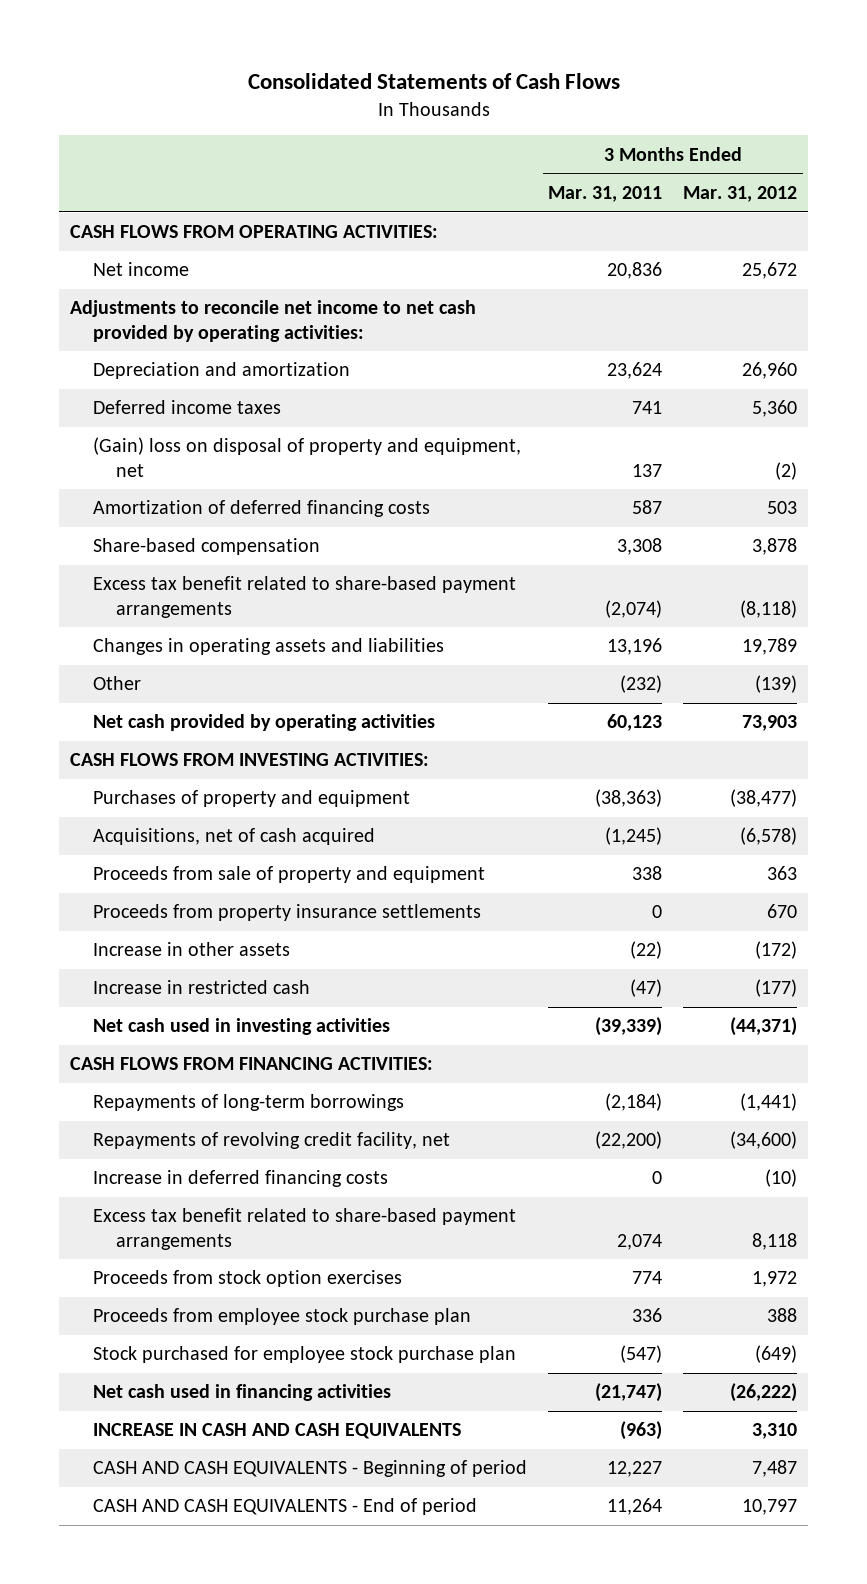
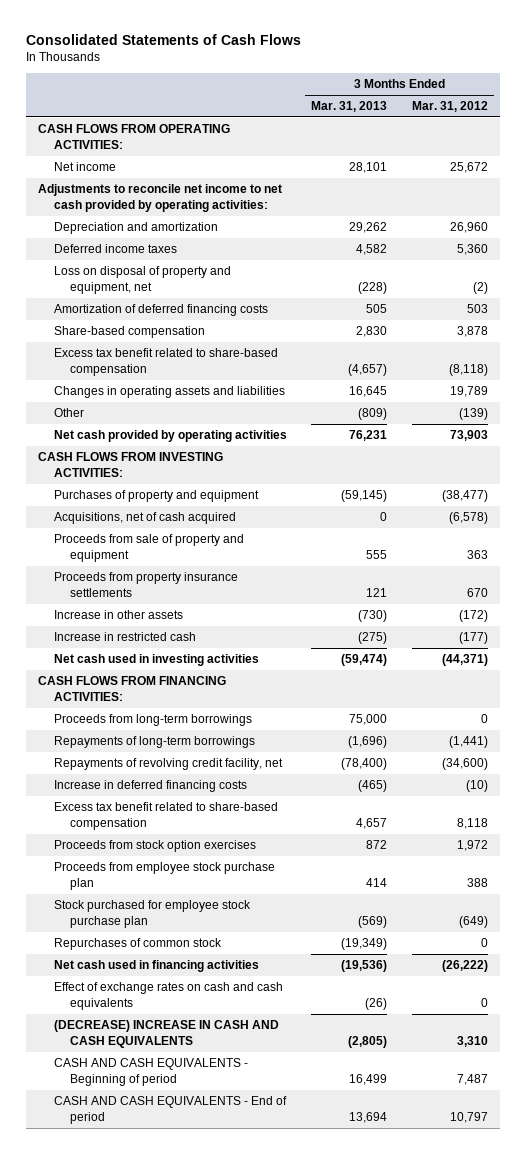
- | 3 Months Ended Mar. 31, 2011 | 3 Months Ended Mar. 31, 2012
+ | 3 Months Ended Mar. 31, 2013 | 3 Months Ended Mar. 31, 2012
- (Gain) loss on disposal of property and equipment, net | 137 | (2)
+ Loss on disposal of property and equipment, net | (228) | (2)
- Excess tax benefit related to share-based payment arrangements | (2,074) | (8,118)
+ Excess tax benefit related to share-based compensation | (4,657) | (8,118)
+ Proceeds from long-term borrowings | 75,000 | 0
- Excess tax benefit related to share-based payment arrangements | 2,074 | 8,118
+ Excess tax benefit related to share-based compensation | 4,657 | 8,118
+ Repurchases of common stock | (19,349) | 0
- INCREASE IN CASH AND CASH EQUIVALENTS | (963) | 3,310
+ Effect of exchange rates on cash and cash equivalents | (26) | 0
+ (DECREASE) INCREASE IN CASH AND CASH EQUIVALENTS | (2,805) | 3,310

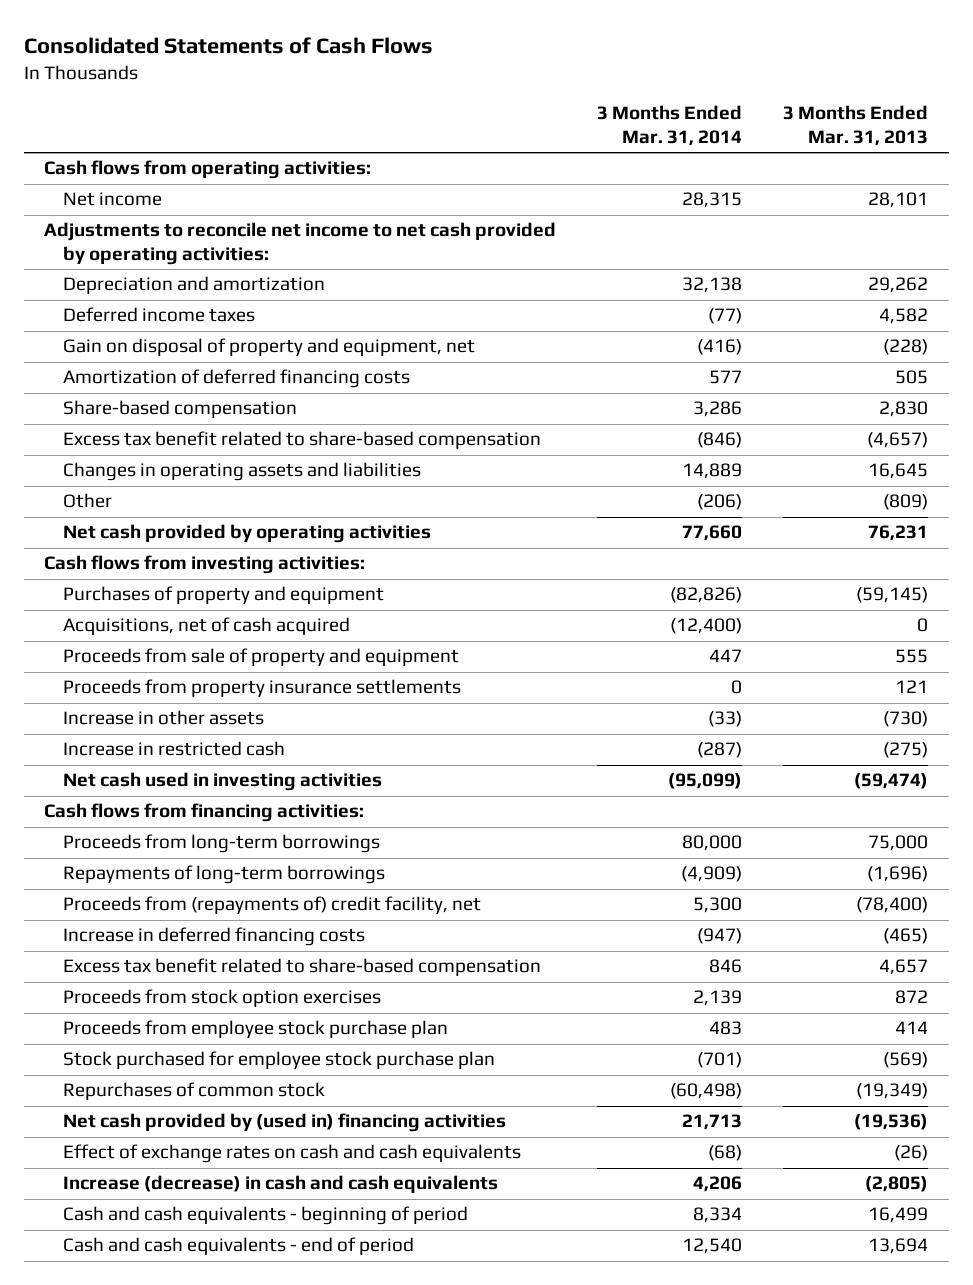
- | 3 Months Ended Mar. 31, 2013 | 3 Months Ended Mar. 31, 2012
+ | 3 Months Ended Mar. 31, 2014 | 3 Months Ended Mar. 31, 2013
- CASH FLOWS FROM OPERATING ACTIVITIES:
+ Cash flows from operating activities:
- Loss on disposal of property and equipment, net | (228) | (2)
+ Gain on disposal of property and equipment, net | (416) | (228)
- CASH FLOWS FROM INVESTING ACTIVITIES:
+ Cash flows from investing activities:
- CASH FLOWS FROM FINANCING ACTIVITIES:
+ Cash flows from financing activities:
- Repayments of revolving credit facility, net | (78,400) | (34,600)
+ Proceeds from (repayments of) credit facility, net | 5,300 | (78,400)
- Net cash used in financing activities | (19,536) | (26,222)
+ Net cash provided by (used in) financing activities | 21,713 | (19,536)
- (DECREASE) INCREASE IN CASH AND CASH EQUIVALENTS | (2,805) | 3,310
- CASH AND CASH EQUIVALENTS - Beginning of period | 16,499 | 7,487
- CASH AND CASH EQUIVALENTS - End of period | 13,694 | 10,797
+ Increase (decrease) in cash and cash equivalents | 4,206 | (2,805)
+ Cash and cash equivalents - beginning of period | 8,334 | 16,499
+ Cash and cash equivalents - end of period | 12,540 | 13,694

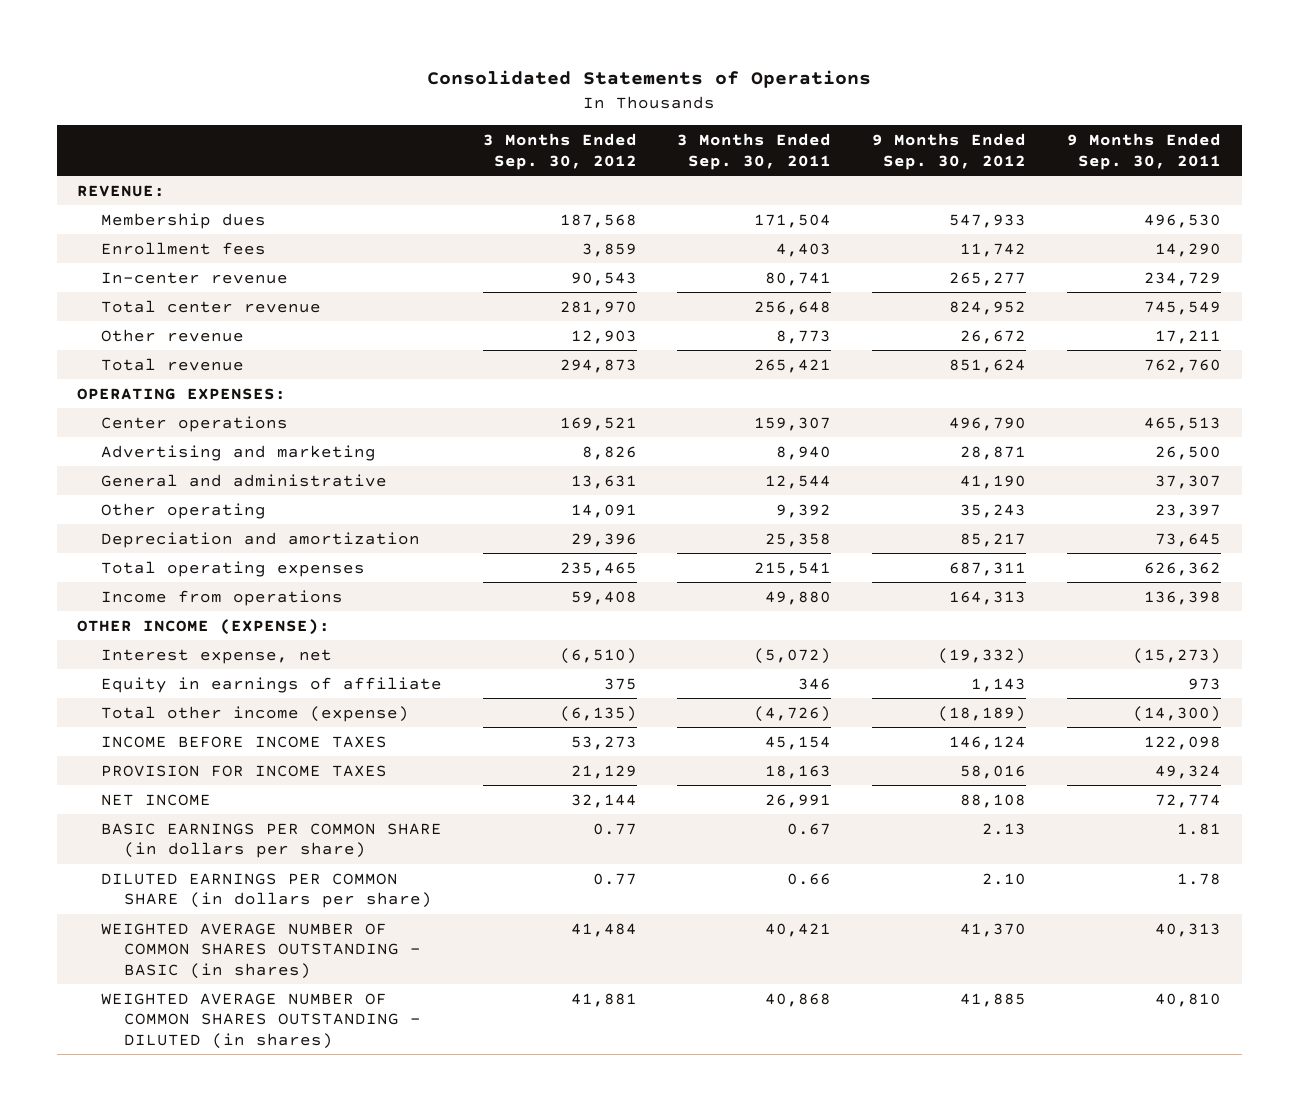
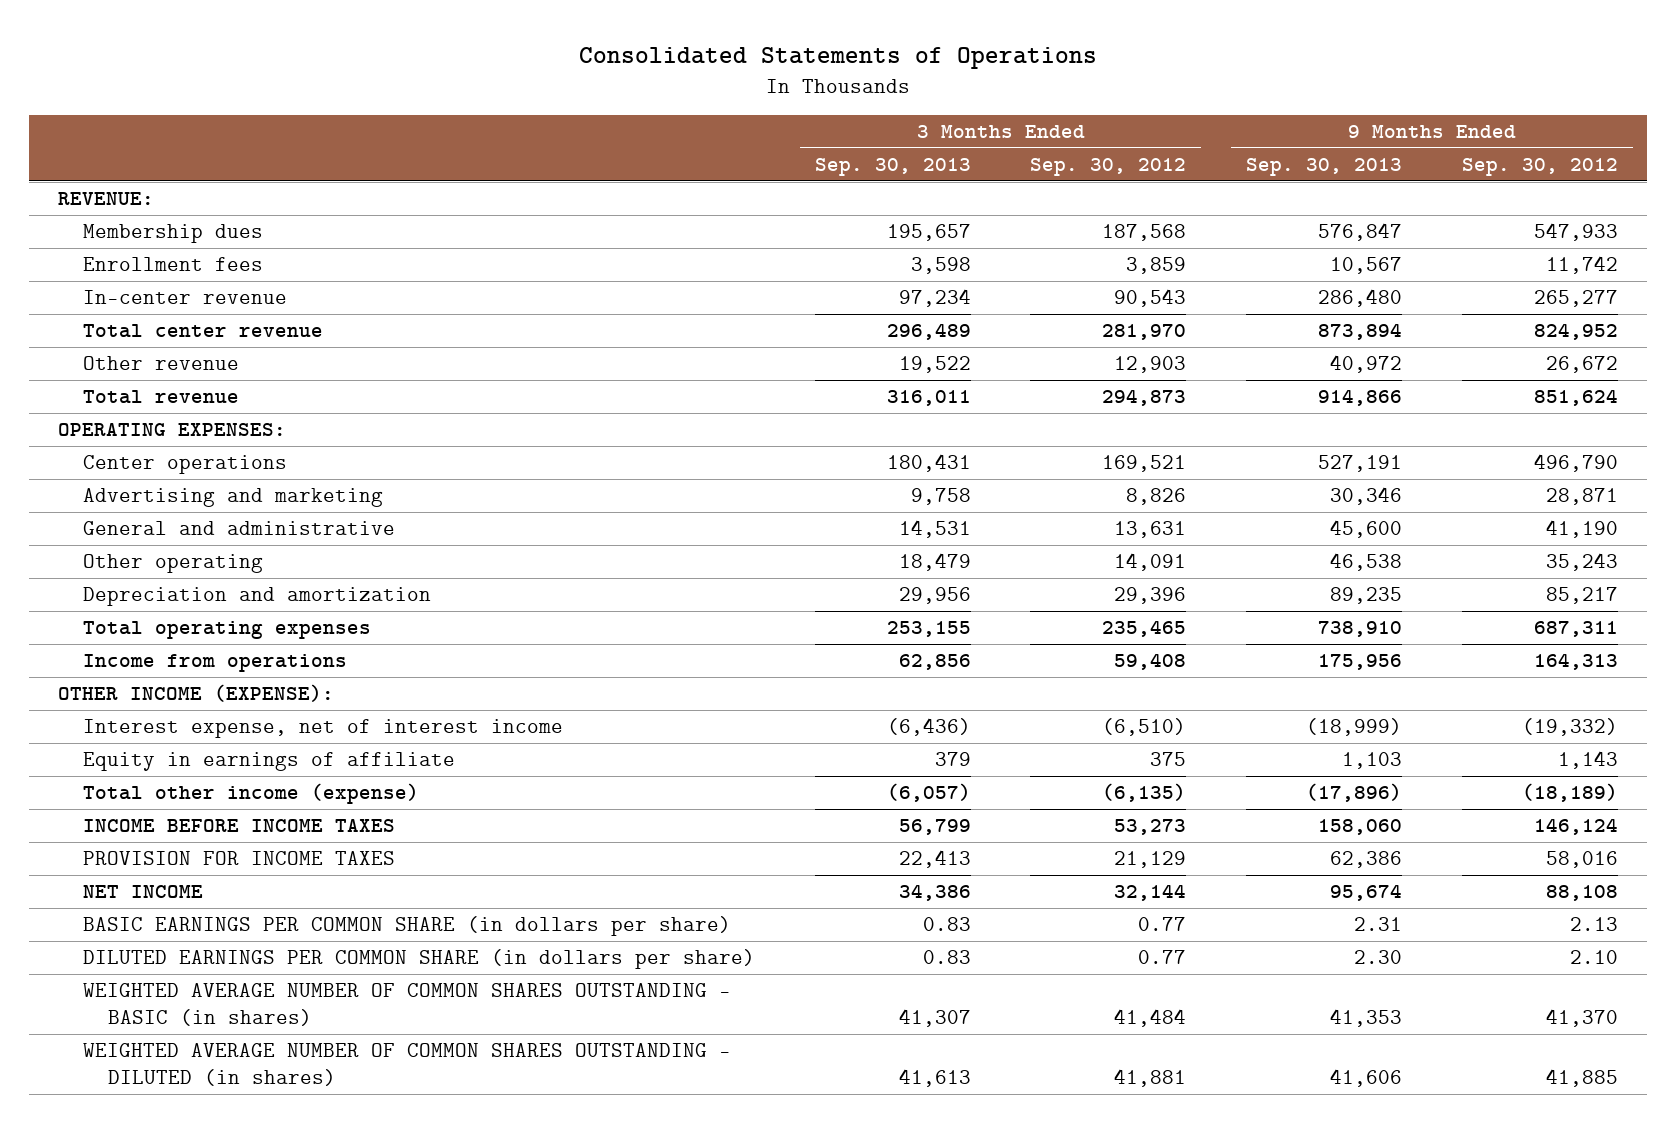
- | 3 Months Ended Sep. 30, 2012 | 3 Months Ended Sep. 30, 2011 | 9 Months Ended Sep. 30, 2012 | 9 Months Ended Sep. 30, 2011
+ | 3 Months Ended Sep. 30, 2013 | 3 Months Ended Sep. 30, 2012 | 9 Months Ended Sep. 30, 2013 | 9 Months Ended Sep. 30, 2012
- Interest expense, net | (6,510) | (5,072) | (19,332) | (15,273)
+ Interest expense, net of interest income | (6,436) | (6,510) | (18,999) | (19,332)

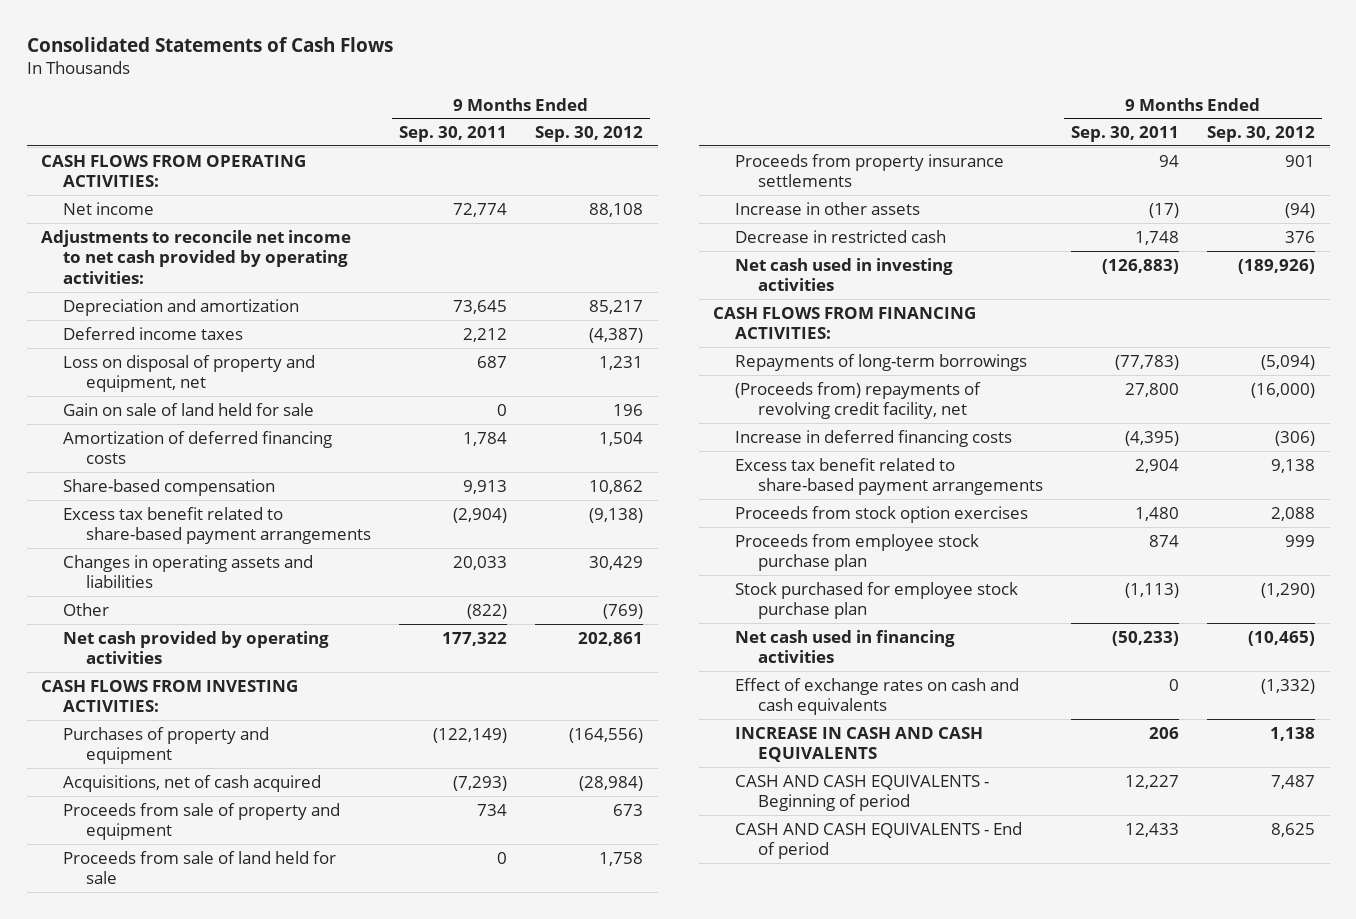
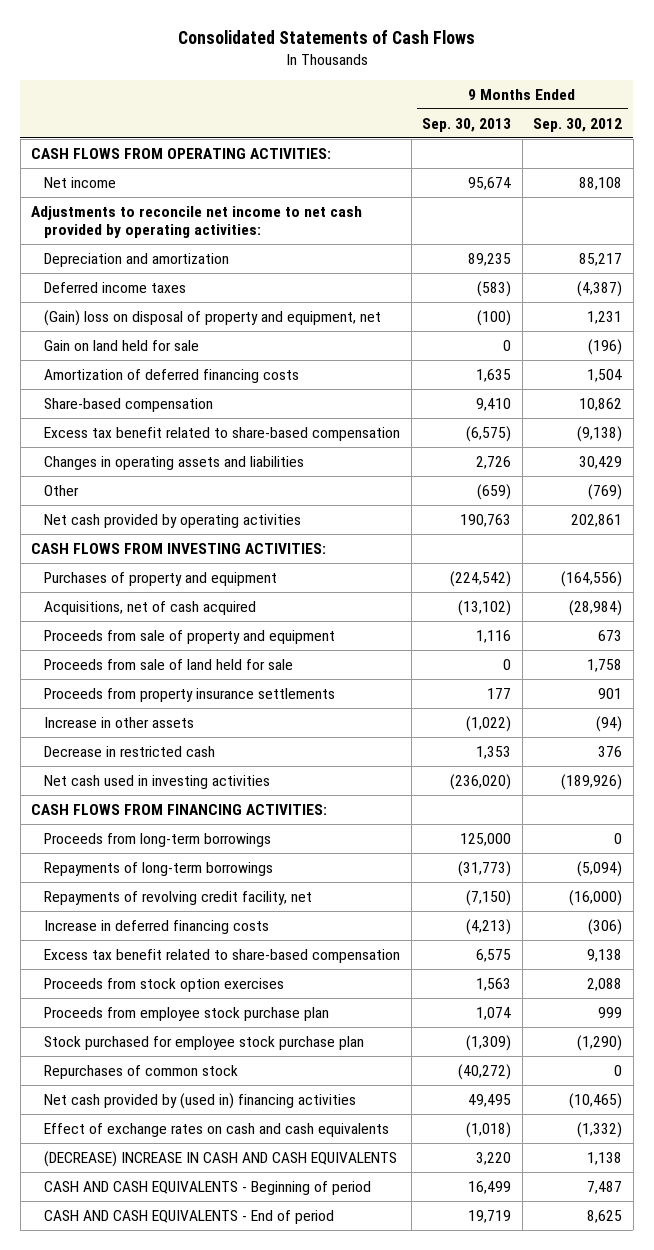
- | 9 Months Ended Sep. 30, 2011 | 9 Months Ended Sep. 30, 2012
+ | 9 Months Ended Sep. 30, 2013 | 9 Months Ended Sep. 30, 2012
- Loss on disposal of property and equipment, net | 687 | 1,231
- Gain on sale of land held for sale | 0 | 196
+ (Gain) loss on disposal of property and equipment, net | (100) | 1,231
+ Gain on land held for sale | 0 | (196)
- Excess tax benefit related to share-based payment arrangements | (2,904) | (9,138)
+ Excess tax benefit related to share-based compensation | (6,575) | (9,138)
+ Proceeds from long-term borrowings | 125,000 | 0
- (Proceeds from) repayments of revolving credit facility, net | 27,800 | (16,000)
+ Repayments of revolving credit facility, net | (7,150) | (16,000)
- Excess tax benefit related to share-based payment arrangements | 2,904 | 9,138
+ Excess tax benefit related to share-based compensation | 6,575 | 9,138
- Net cash used in financing activities | (50,233) | (10,465)
+ Repurchases of common stock | (40,272) | 0
+ Net cash provided by (used in) financing activities | 49,495 | (10,465)
- INCREASE IN CASH AND CASH EQUIVALENTS | 206 | 1,138
+ (DECREASE) INCREASE IN CASH AND CASH EQUIVALENTS | 3,220 | 1,138

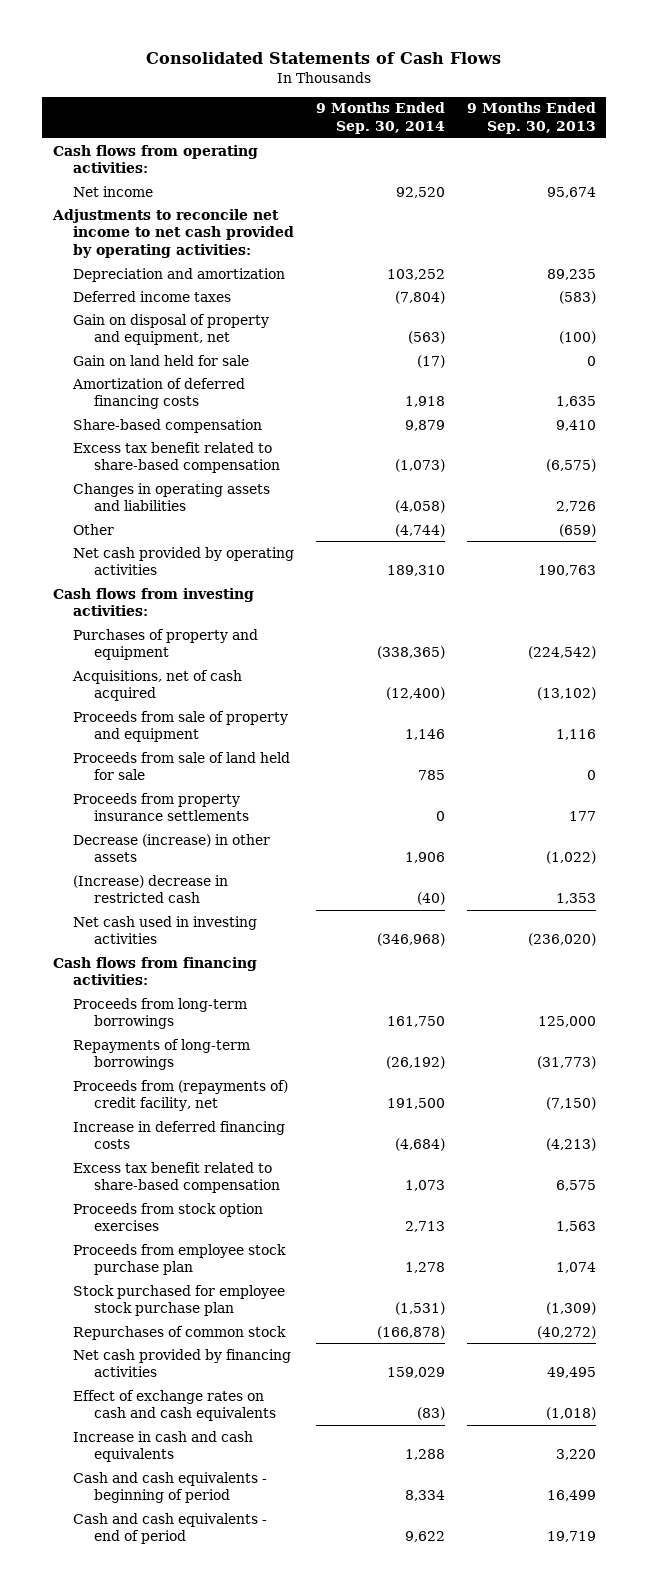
- | 9 Months Ended Sep. 30, 2013 | 9 Months Ended Sep. 30, 2012
+ | 9 Months Ended Sep. 30, 2014 | 9 Months Ended Sep. 30, 2013
- CASH FLOWS FROM OPERATING ACTIVITIES:
+ Cash flows from operating activities:
- (Gain) loss on disposal of property and equipment, net | (100) | 1,231
+ Gain on disposal of property and equipment, net | (563) | (100)
- CASH FLOWS FROM INVESTING ACTIVITIES:
+ Cash flows from investing activities:
- Increase in other assets | (1,022) | (94)
- Decrease in restricted cash | 1,353 | 376
+ Decrease (increase) in other assets | 1,906 | (1,022)
+ (Increase) decrease in restricted cash | (40) | 1,353
- CASH FLOWS FROM FINANCING ACTIVITIES:
+ Cash flows from financing activities:
- Repayments of revolving credit facility, net | (7,150) | (16,000)
+ Proceeds from (repayments of) credit facility, net | 191,500 | (7,150)
- Net cash provided by (used in) financing activities | 49,495 | (10,465)
+ Net cash provided by financing activities | 159,029 | 49,495
- (DECREASE) INCREASE IN CASH AND CASH EQUIVALENTS | 3,220 | 1,138
- CASH AND CASH EQUIVALENTS - Beginning of period | 16,499 | 7,487
- CASH AND CASH EQUIVALENTS - End of period | 19,719 | 8,625
+ Increase in cash and cash equivalents | 1,288 | 3,220
+ Cash and cash equivalents - beginning of period | 8,334 | 16,499
+ Cash and cash equivalents - end of period | 9,622 | 19,719

